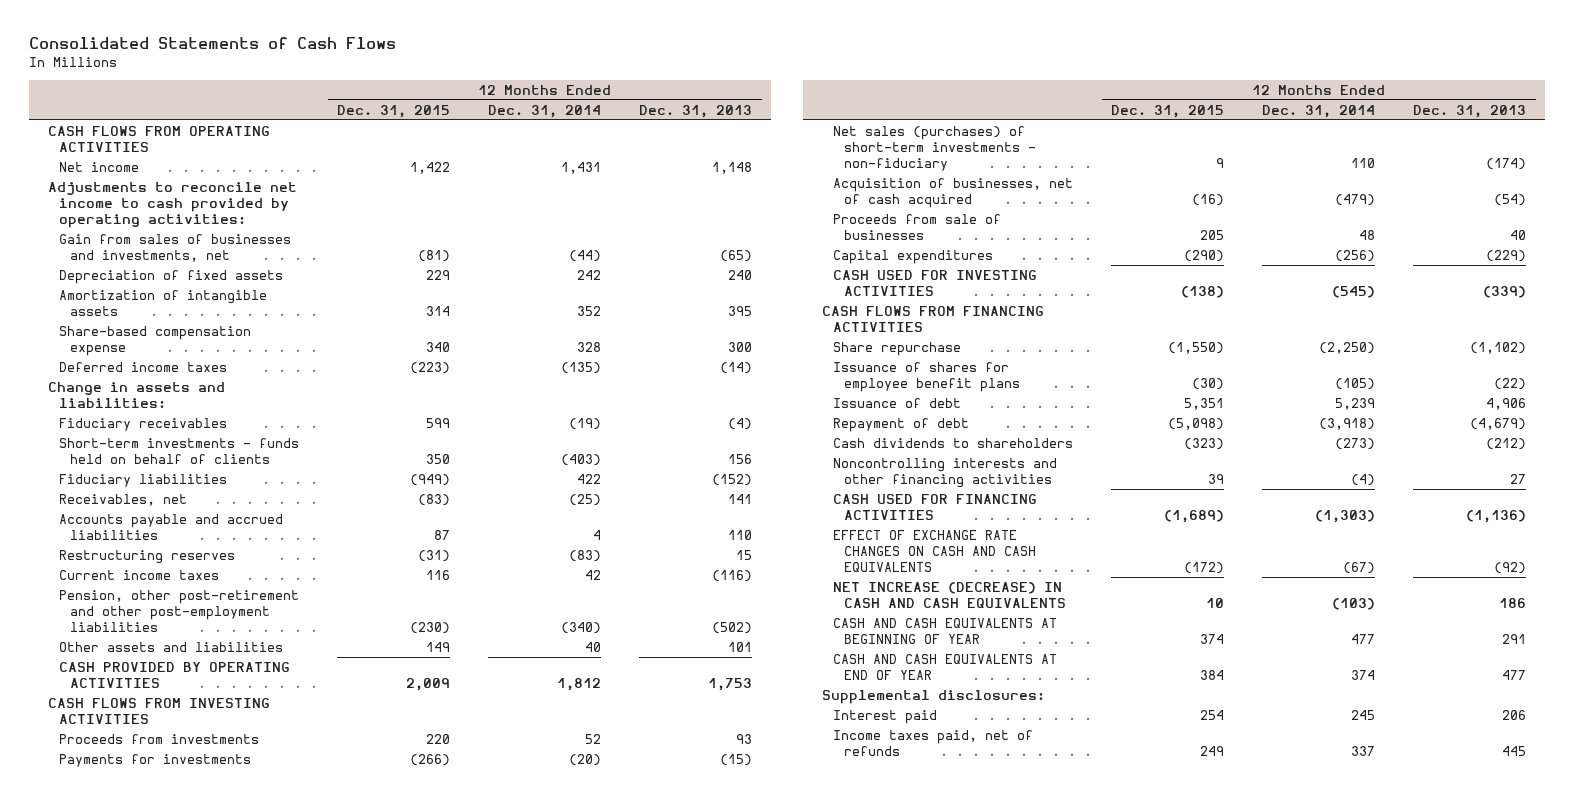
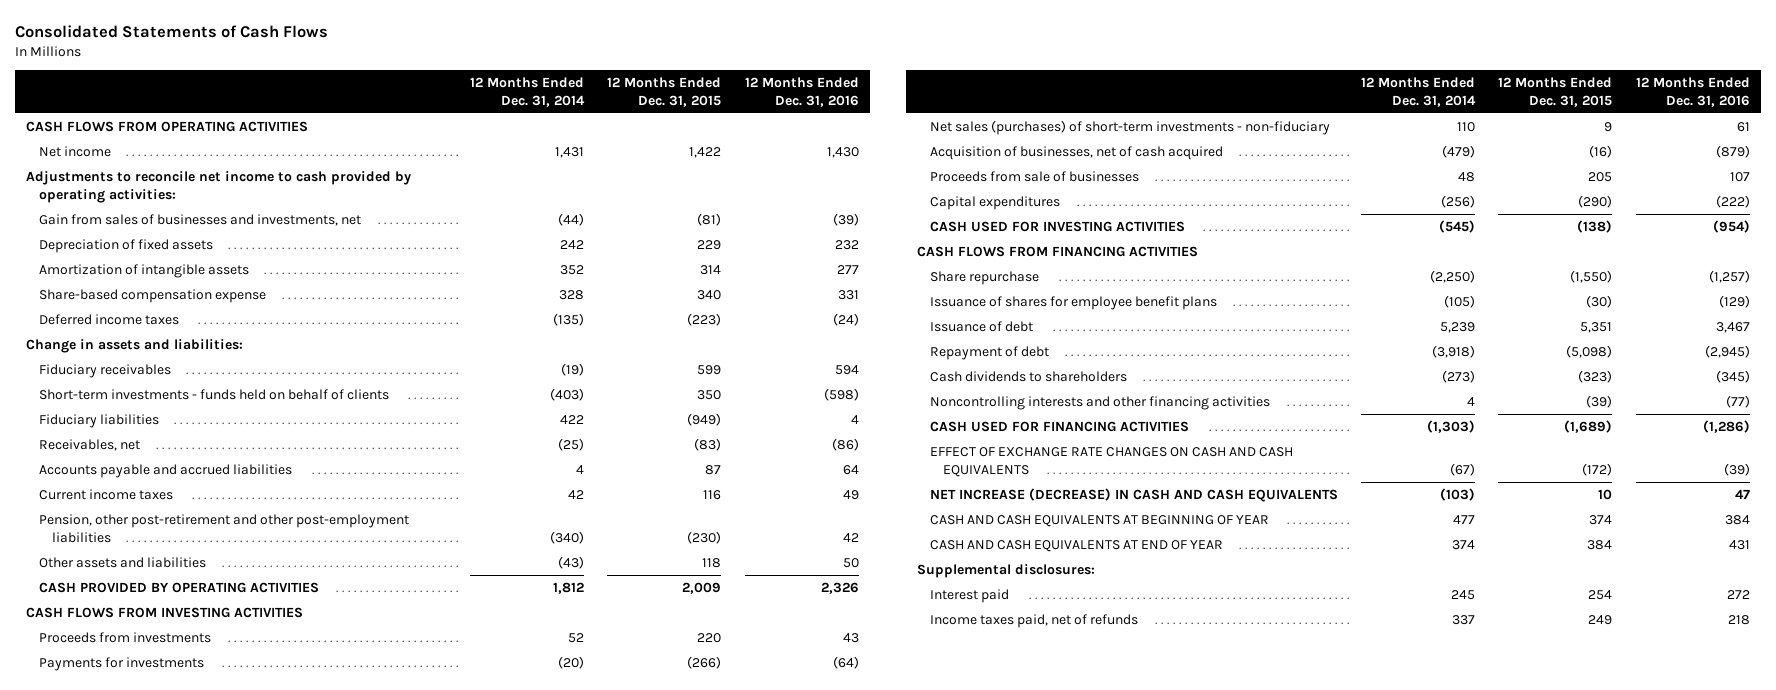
- | 12 Months Ended Dec. 31, 2015 | 12 Months Ended Dec. 31, 2014 | 12 Months Ended Dec. 31, 2013
+ | 12 Months Ended Dec. 31, 2014 | 12 Months Ended Dec. 31, 2015 | 12 Months Ended Dec. 31, 2016
- Restructuring reserves | (31) | (83) | 15
- Other assets and liabilities | 149 | 40 | 101
+ Other assets and liabilities | (43) | 118 | 50
- Noncontrolling interests and other financing activities | 39 | (4) | 27
+ Noncontrolling interests and other financing activities | 4 | (39) | (77)

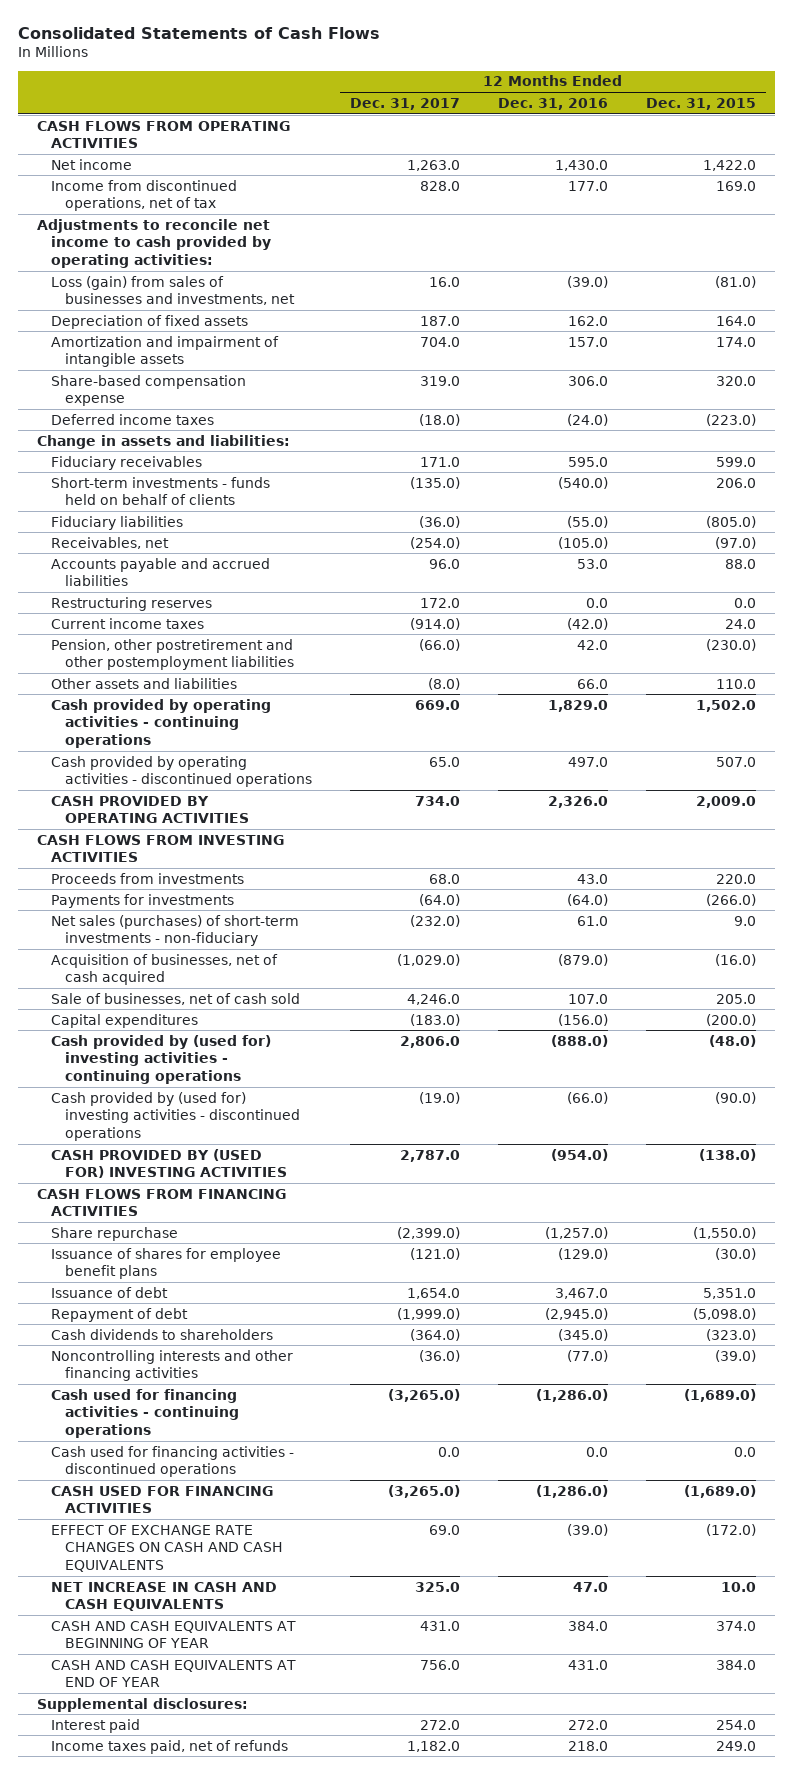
- | 12 Months Ended Dec. 31, 2014 | 12 Months Ended Dec. 31, 2015 | 12 Months Ended Dec. 31, 2016
+ | 12 Months Ended Dec. 31, 2017 | 12 Months Ended Dec. 31, 2016 | 12 Months Ended Dec. 31, 2015
- Net income | 1,431 | 1,422 | 1,430
+ Net income | 1,263.0 | 1,430.0 | 1,422.0
+ Income from discontinued operations, net of tax | 828.0 | 177.0 | 169.0
- Gain from sales of businesses and investments, net | (44) | (81) | (39)
- Depreciation of fixed assets | 242 | 229 | 232
- Amortization of intangible assets | 352 | 314 | 277
- Share-based compensation expense | 328 | 340 | 331
- Deferred income taxes | (135) | (223) | (24)
+ Loss (gain) from sales of businesses and investments, net | 16.0 | (39.0) | (81.0)
+ Depreciation of fixed assets | 187.0 | 162.0 | 164.0
+ Amortization and impairment of intangible assets | 704.0 | 157.0 | 174.0
+ Share-based compensation expense | 319.0 | 306.0 | 320.0
+ Deferred income taxes | (18.0) | (24.0) | (223.0)
- Fiduciary receivables | (19) | 599 | 594
- Short-term investments - funds held on behalf of clients | (403) | 350 | (598)
- Fiduciary liabilities | 422 | (949) | 4
- Receivables, net | (25) | (83) | (86)
- Accounts payable and accrued liabilities | 4 | 87 | 64
- Current income taxes | 42 | 116 | 49
- Pension, other post-retirement and other post-employment liabilities | (340) | (230) | 42
- Other assets and liabilities | (43) | 118 | 50
- CASH PROVIDED BY OPERATING ACTIVITIES | 1,812 | 2,009 | 2,326
+ Fiduciary receivables | 171.0 | 595.0 | 599.0
+ Short-term investments - funds held on behalf of clients | (135.0) | (540.0) | 206.0
+ Fiduciary liabilities | (36.0) | (55.0) | (805.0)
+ Receivables, net | (254.0) | (105.0) | (97.0)
+ Accounts payable and accrued liabilities | 96.0 | 53.0 | 88.0
+ Restructuring reserves | 172.0 | 0.0 | 0.0
+ Current income taxes | (914.0) | (42.0) | 24.0
+ Pension, other postretirement and other postemployment liabilities | (66.0) | 42.0 | (230.0)
+ Other assets and liabilities | (8.0) | 66.0 | 110.0
+ Cash provided by operating activities - continuing operations | 669.0 | 1,829.0 | 1,502.0
+ Cash provided by operating activities - discontinued operations | 65.0 | 497.0 | 507.0
+ CASH PROVIDED BY OPERATING ACTIVITIES | 734.0 | 2,326.0 | 2,009.0
- Proceeds from investments | 52 | 220 | 43
- Payments for investments | (20) | (266) | (64)
- Net sales (purchases) of short-term investments - non-fiduciary | 110 | 9 | 61
- Acquisition of businesses, net of cash acquired | (479) | (16) | (879)
- Proceeds from sale of businesses | 48 | 205 | 107
- Capital expenditures | (256) | (290) | (222)
- CASH USED FOR INVESTING ACTIVITIES | (545) | (138) | (954)
+ Proceeds from investments | 68.0 | 43.0 | 220.0
+ Payments for investments | (64.0) | (64.0) | (266.0)
+ Net sales (purchases) of short-term investments - non-fiduciary | (232.0) | 61.0 | 9.0
+ Acquisition of businesses, net of cash acquired | (1,029.0) | (879.0) | (16.0)
+ Sale of businesses, net of cash sold | 4,246.0 | 107.0 | 205.0
+ Capital expenditures | (183.0) | (156.0) | (200.0)
+ Cash provided by (used for) investing activities - continuing operations | 2,806.0 | (888.0) | (48.0)
+ Cash provided by (used for) investing activities - discontinued operations | (19.0) | (66.0) | (90.0)
+ CASH PROVIDED BY (USED FOR) INVESTING ACTIVITIES | 2,787.0 | (954.0) | (138.0)
- Share repurchase | (2,250) | (1,550) | (1,257)
- Issuance of shares for employee benefit plans | (105) | (30) | (129)
- Issuance of debt | 5,239 | 5,351 | 3,467
- Repayment of debt | (3,918) | (5,098) | (2,945)
- Cash dividends to shareholders | (273) | (323) | (345)
- Noncontrolling interests and other financing activities | 4 | (39) | (77)
- CASH USED FOR FINANCING ACTIVITIES | (1,303) | (1,689) | (1,286)
- EFFECT OF EXCHANGE RATE CHANGES ON CASH AND CASH EQUIVALENTS | (67) | (172) | (39)
- NET INCREASE (DECREASE) IN CASH AND CASH EQUIVALENTS | (103) | 10 | 47
- CASH AND CASH EQUIVALENTS AT BEGINNING OF YEAR | 477 | 374 | 384
- CASH AND CASH EQUIVALENTS AT END OF YEAR | 374 | 384 | 431
+ Share repurchase | (2,399.0) | (1,257.0) | (1,550.0)
+ Issuance of shares for employee benefit plans | (121.0) | (129.0) | (30.0)
+ Issuance of debt | 1,654.0 | 3,467.0 | 5,351.0
+ Repayment of debt | (1,999.0) | (2,945.0) | (5,098.0)
+ Cash dividends to shareholders | (364.0) | (345.0) | (323.0)
+ Noncontrolling interests and other financing activities | (36.0) | (77.0) | (39.0)
+ Cash used for financing activities - continuing operations | (3,265.0) | (1,286.0) | (1,689.0)
+ Cash used for financing activities - discontinued operations | 0.0 | 0.0 | 0.0
+ CASH USED FOR FINANCING ACTIVITIES | (3,265.0) | (1,286.0) | (1,689.0)
+ EFFECT OF EXCHANGE RATE CHANGES ON CASH AND CASH EQUIVALENTS | 69.0 | (39.0) | (172.0)
+ NET INCREASE IN CASH AND CASH EQUIVALENTS | 325.0 | 47.0 | 10.0
+ CASH AND CASH EQUIVALENTS AT BEGINNING OF YEAR | 431.0 | 384.0 | 374.0
+ CASH AND CASH EQUIVALENTS AT END OF YEAR | 756.0 | 431.0 | 384.0
- Interest paid | 245 | 254 | 272
- Income taxes paid, net of refunds | 337 | 249 | 218
+ Interest paid | 272.0 | 272.0 | 254.0
+ Income taxes paid, net of refunds | 1,182.0 | 218.0 | 249.0

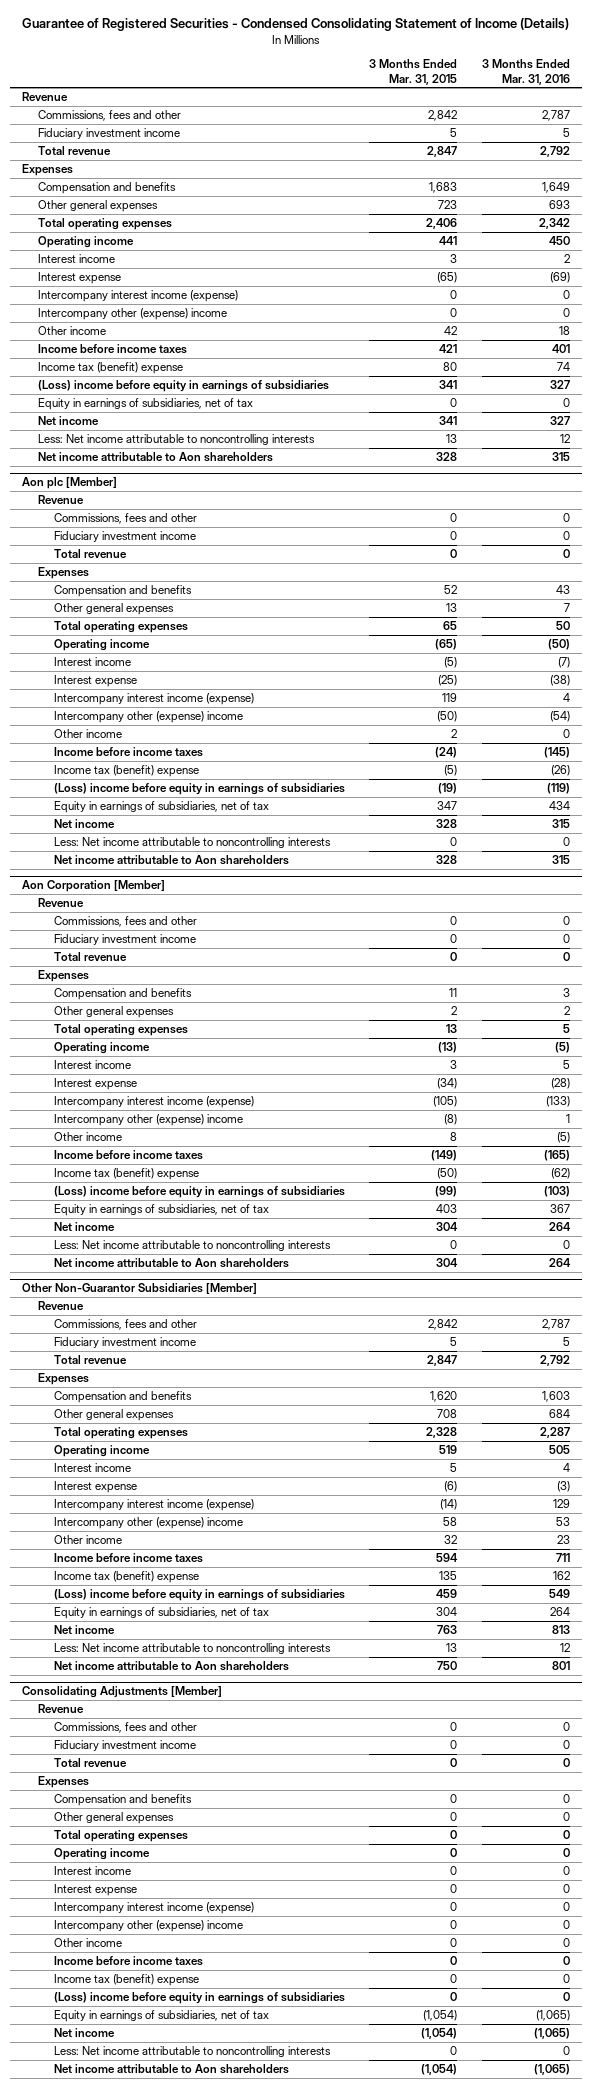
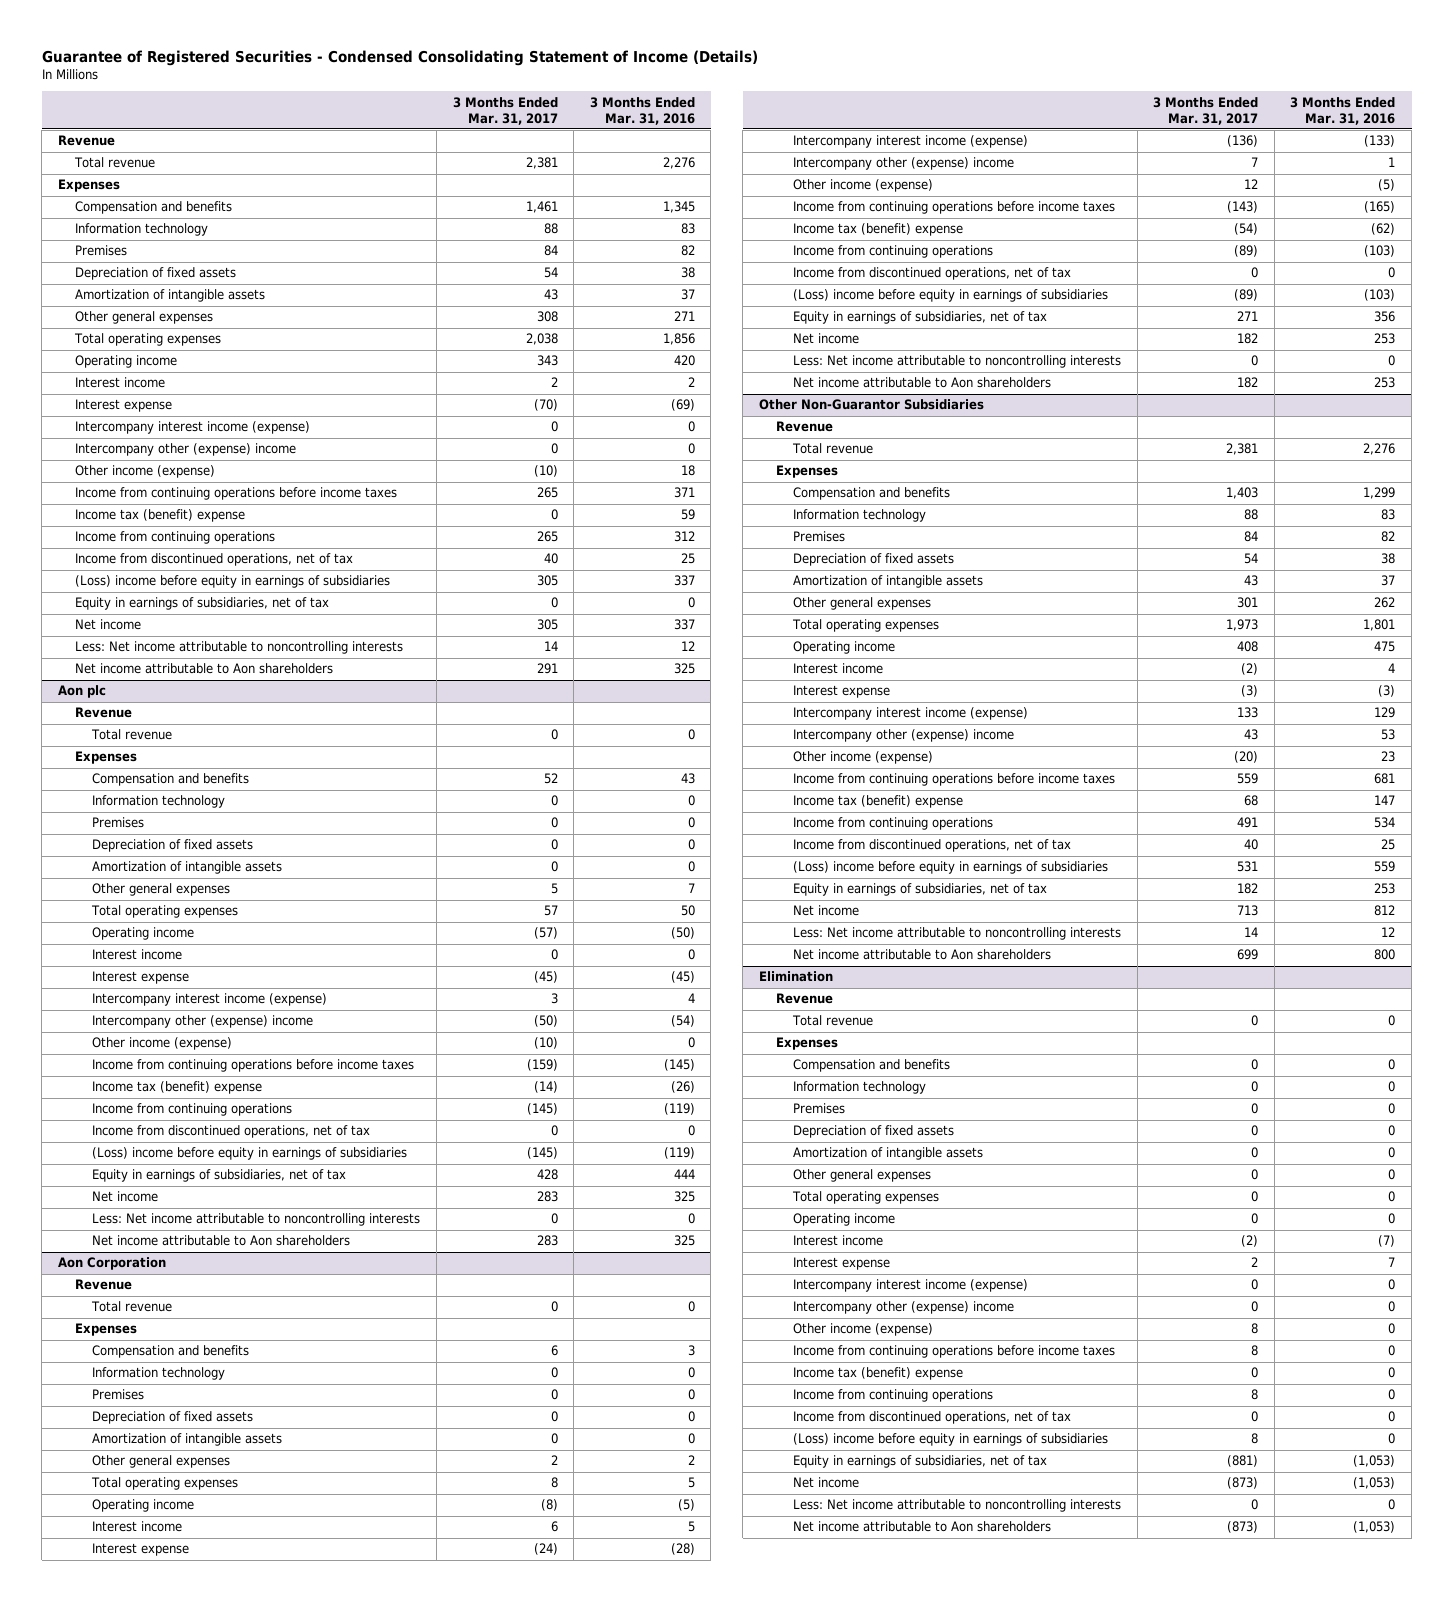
- | 3 Months Ended Mar. 31, 2015 | 3 Months Ended Mar. 31, 2016
+ | 3 Months Ended Mar. 31, 2017 | 3 Months Ended Mar. 31, 2016
- Commissions, fees and other | 2,842 | 2,787
- Fiduciary investment income | 5 | 5
- Total revenue | 2,847 | 2,792
+ Total revenue | 2,381 | 2,276
- Compensation and benefits | 1,683 | 1,649
- Other general expenses | 723 | 693
- Total operating expenses | 2,406 | 2,342
- Operating income | 441 | 450
+ Compensation and benefits | 1,461 | 1,345
+ Information technology | 88 | 83
+ Premises | 84 | 82
+ Depreciation of fixed assets | 54 | 38
+ Amortization of intangible assets | 43 | 37
+ Other general expenses | 308 | 271
+ Total operating expenses | 2,038 | 1,856
+ Operating income | 343 | 420
- Other income | 42 | 18
- Income before income taxes | 421 | 401
- Income tax (benefit) expense | 80 | 74
- (Loss) income before equity in earnings of subsidiaries | 341 | 327
+ Other income (expense) | (10) | 18
+ Income from continuing operations before income taxes | 265 | 371
+ Income tax (benefit) expense | 0 | 59
+ Income from continuing operations | 265 | 312
+ Income from discontinued operations, net of tax | 40 | 25
+ (Loss) income before equity in earnings of subsidiaries | 305 | 337
- Net income | 341 | 327
+ Net income | 305 | 337
- Net income attributable to Aon shareholders | 328 | 315
- Aon plc [Member]
+ Net income attributable to Aon shareholders | 291 | 325
+ Aon plc
- Commissions, fees and other | 0 | 0
- Fiduciary investment income | 0 | 0
+ Information technology | 0 | 0
+ Premises | 0 | 0
+ Depreciation of fixed assets | 0 | 0
+ Amortization of intangible assets | 0 | 0
- Interest income | (5) | (7)
- Interest expense | (25) | (38)
+ Interest income | 0 | 0
+ Interest expense | (45) | (45)
- Other income | 2 | 0
- Income before income taxes | (24) | (145)
+ Other income (expense) | (10) | 0
+ Income from continuing operations before income taxes | (159) | (145)
+ Income from continuing operations | (145) | (119)
+ Income from discontinued operations, net of tax | 0 | 0
- Equity in earnings of subsidiaries, net of tax | 347 | 434
- Net income | 328 | 315
+ Equity in earnings of subsidiaries, net of tax | 428 | 444
+ Net income | 283 | 325
- Net income attributable to Aon shareholders | 328 | 315
- Aon Corporation [Member]
+ Net income attributable to Aon shareholders | 283 | 325
+ Aon Corporation
- Commissions, fees and other | 0 | 0
- Fiduciary investment income | 0 | 0
+ Information technology | 0 | 0
+ Premises | 0 | 0
+ Depreciation of fixed assets | 0 | 0
+ Amortization of intangible assets | 0 | 0
- Other income | 8 | (5)
- Income before income taxes | (149) | (165)
+ Other income (expense) | 12 | (5)
+ Income from continuing operations before income taxes | (143) | (165)
+ Income from continuing operations | (89) | (103)
+ Income from discontinued operations, net of tax | 0 | 0
- Equity in earnings of subsidiaries, net of tax | 403 | 367
- Net income | 304 | 264
+ Equity in earnings of subsidiaries, net of tax | 271 | 356
+ Net income | 182 | 253
- Net income attributable to Aon shareholders | 304 | 264
- Other Non-Guarantor Subsidiaries [Member]
+ Net income attributable to Aon shareholders | 182 | 253
+ Other Non-Guarantor Subsidiaries
- Commissions, fees and other | 2,842 | 2,787
- Fiduciary investment income | 5 | 5
- Total revenue | 2,847 | 2,792
+ Total revenue | 2,381 | 2,276
- Compensation and benefits | 1,620 | 1,603
- Other general expenses | 708 | 684
- Total operating expenses | 2,328 | 2,287
- Operating income | 519 | 505
+ Compensation and benefits | 1,403 | 1,299
+ Information technology | 88 | 83
+ Premises | 84 | 82
+ Depreciation of fixed assets | 54 | 38
+ Amortization of intangible assets | 43 | 37
+ Other general expenses | 301 | 262
+ Total operating expenses | 1,973 | 1,801
+ Operating income | 408 | 475
- Other income | 32 | 23
- Income before income taxes | 594 | 711
- Income tax (benefit) expense | 135 | 162
- (Loss) income before equity in earnings of subsidiaries | 459 | 549
- Equity in earnings of subsidiaries, net of tax | 304 | 264
- Net income | 763 | 813
+ Other income (expense) | (20) | 23
+ Income from continuing operations before income taxes | 559 | 681
+ Income tax (benefit) expense | 68 | 147
+ Income from continuing operations | 491 | 534
+ Income from discontinued operations, net of tax | 40 | 25
+ (Loss) income before equity in earnings of subsidiaries | 531 | 559
+ Equity in earnings of subsidiaries, net of tax | 182 | 253
+ Net income | 713 | 812
- Net income attributable to Aon shareholders | 750 | 801
- Consolidating Adjustments [Member]
+ Net income attributable to Aon shareholders | 699 | 800
+ Elimination
- Commissions, fees and other | 0 | 0
- Fiduciary investment income | 0 | 0
+ Information technology | 0 | 0
+ Premises | 0 | 0
+ Depreciation of fixed assets | 0 | 0
+ Amortization of intangible assets | 0 | 0
- Interest income | 0 | 0
- Interest expense | 0 | 0
+ Interest income | (2) | (7)
+ Interest expense | 2 | 7
- Other income | 0 | 0
- Income before income taxes | 0 | 0
+ Other income (expense) | 8 | 0
+ Income from continuing operations before income taxes | 8 | 0
+ Income from continuing operations | 8 | 0
+ Income from discontinued operations, net of tax | 0 | 0
- Equity in earnings of subsidiaries, net of tax | (1,054) | (1,065)
- Net income | (1,054) | (1,065)
+ Equity in earnings of subsidiaries, net of tax | (881) | (1,053)
+ Net income | (873) | (1,053)
- Net income attributable to Aon shareholders | (1,054) | (1,065)
+ Net income attributable to Aon shareholders | (873) | (1,053)

